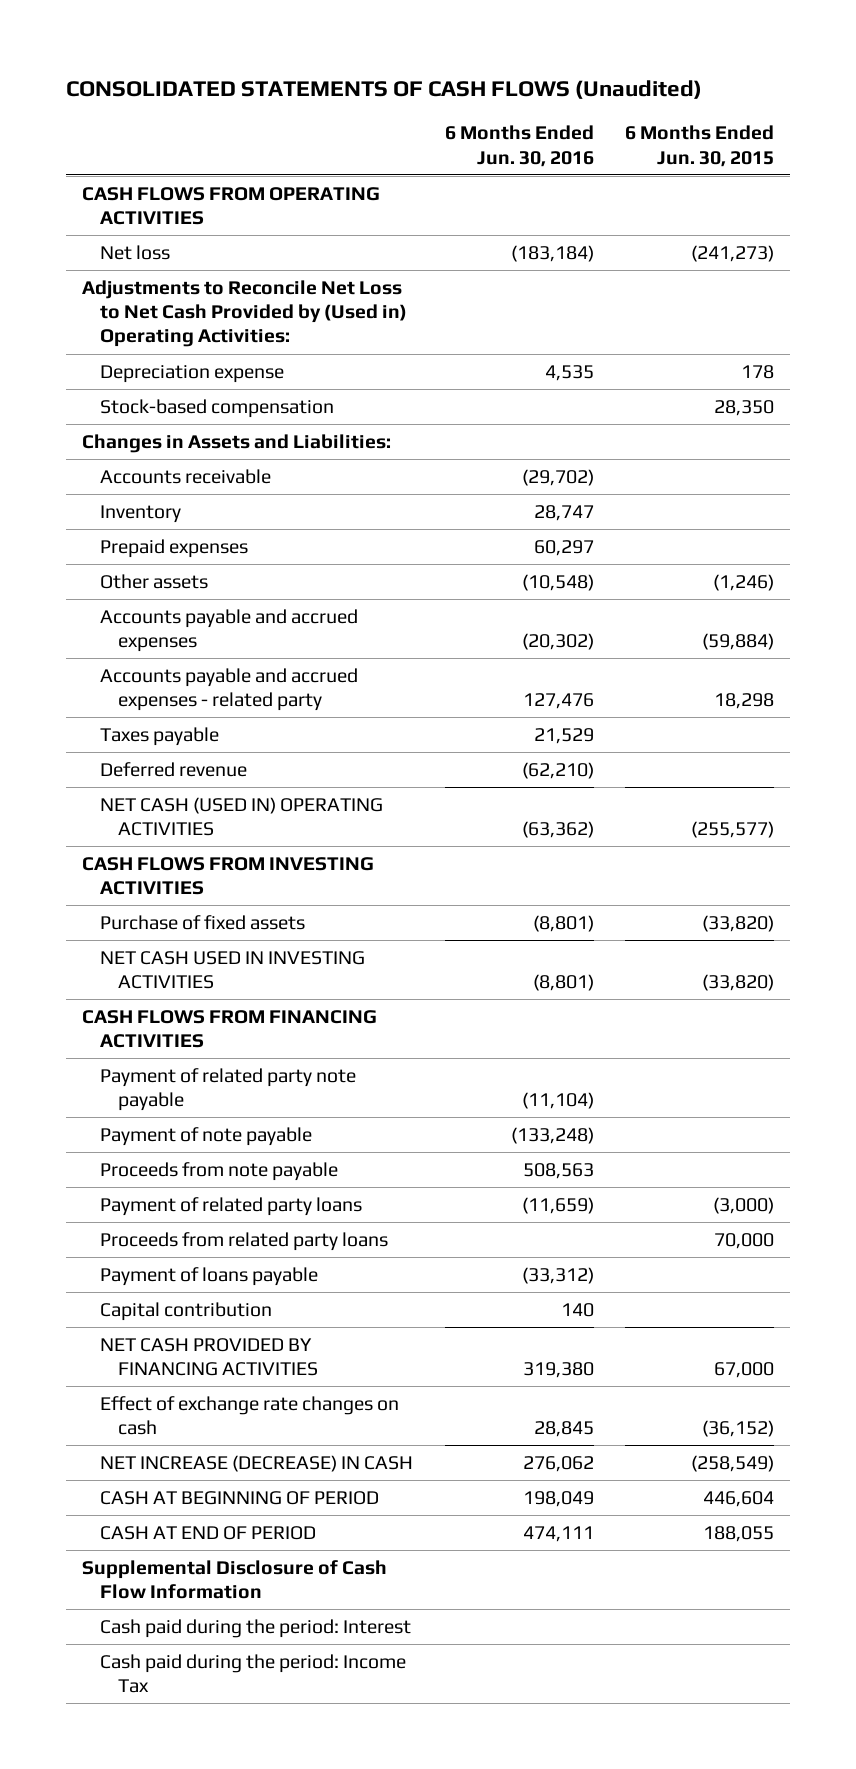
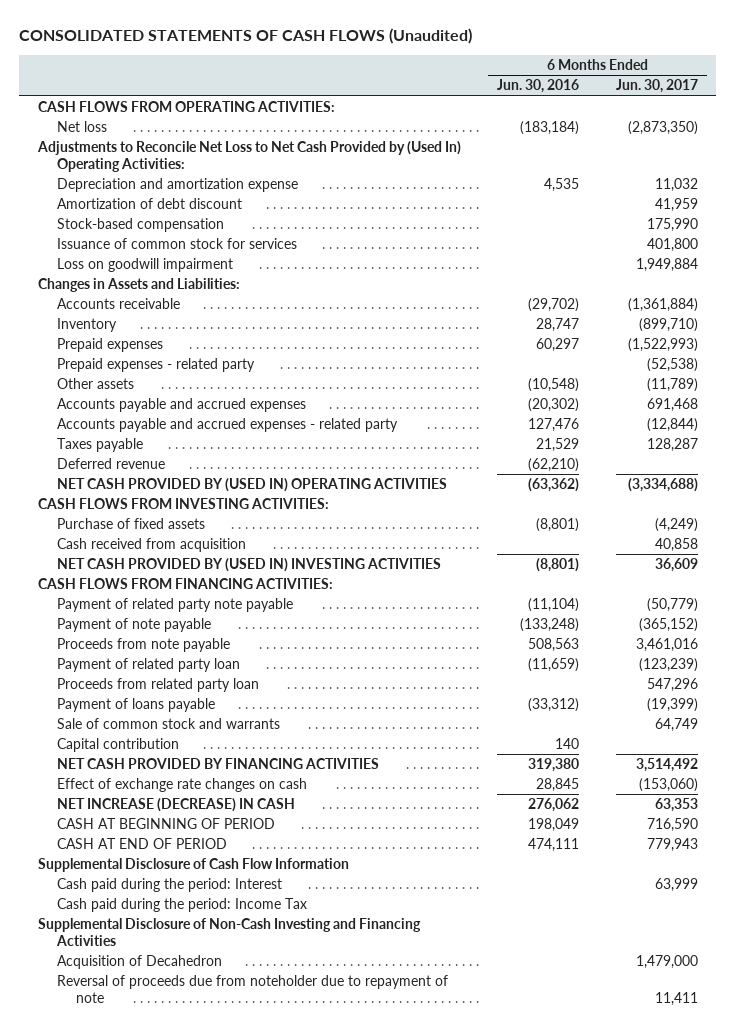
- | 6 Months Ended Jun. 30, 2016 | 6 Months Ended Jun. 30, 2015
+ | 6 Months Ended Jun. 30, 2016 | 6 Months Ended Jun. 30, 2017
- CASH FLOWS FROM OPERATING ACTIVITIES
+ CASH FLOWS FROM OPERATING ACTIVITIES:
- Adjustments to Reconcile Net Loss to Net Cash Provided by (Used in) Operating Activities:
- Depreciation expense | 4,535 | 178
+ Adjustments to Reconcile Net Loss to Net Cash Provided by (Used In) Operating Activities:
+ Depreciation and amortization expense | 4,535 | 11,032
+ Amortization of debt discount | | 41,959
+ Issuance of common stock for services | | 401,800
+ Loss on goodwill impairment | | 1,949,884
+ Prepaid expenses - related party | | (52,538)
- NET CASH (USED IN) OPERATING ACTIVITIES | (63,362) | (255,577)
- CASH FLOWS FROM INVESTING ACTIVITIES
+ NET CASH PROVIDED BY (USED IN) OPERATING ACTIVITIES | (63,362) | (3,334,688)
+ CASH FLOWS FROM INVESTING ACTIVITIES:
- NET CASH USED IN INVESTING ACTIVITIES | (8,801) | (33,820)
- CASH FLOWS FROM FINANCING ACTIVITIES
+ Cash received from acquisition | | 40,858
+ NET CASH PROVIDED BY (USED IN) INVESTING ACTIVITIES | (8,801) | 36,609
+ CASH FLOWS FROM FINANCING ACTIVITIES:
- Payment of related party loans | (11,659) | (3,000)
- Proceeds from related party loans | | 70,000
+ Payment of related party loan | (11,659) | (123,239)
+ Proceeds from related party loan | | 547,296
+ Sale of common stock and warrants | | 64,749
+ Supplemental Disclosure of Non-Cash Investing and Financing Activities
+ Acquisition of Decahedron | | 1,479,000
+ Reversal of proceeds due from noteholder due to repayment of note | | 11,411

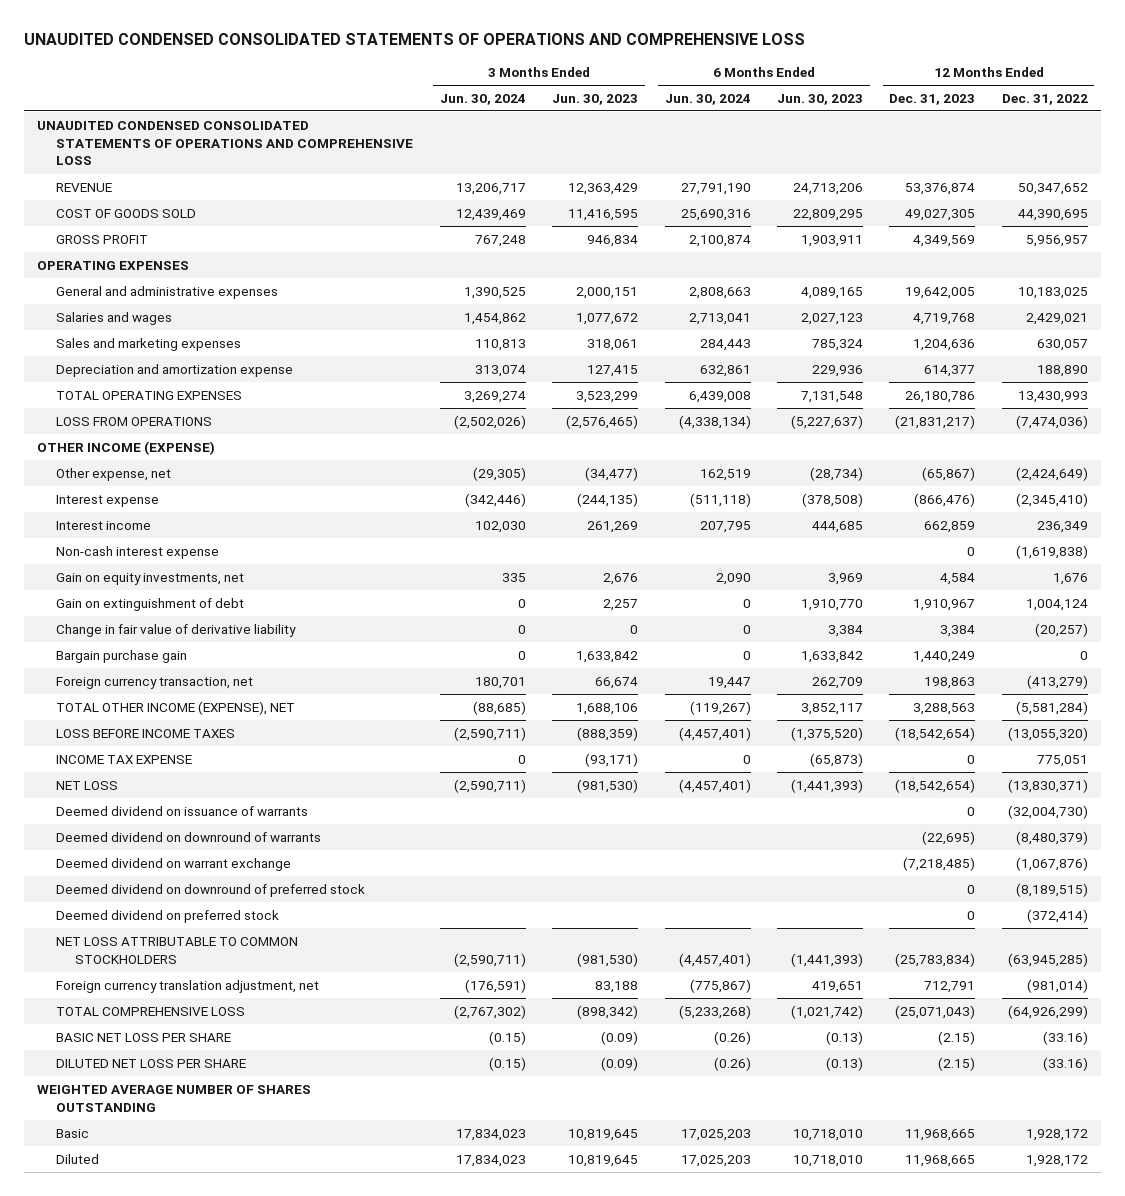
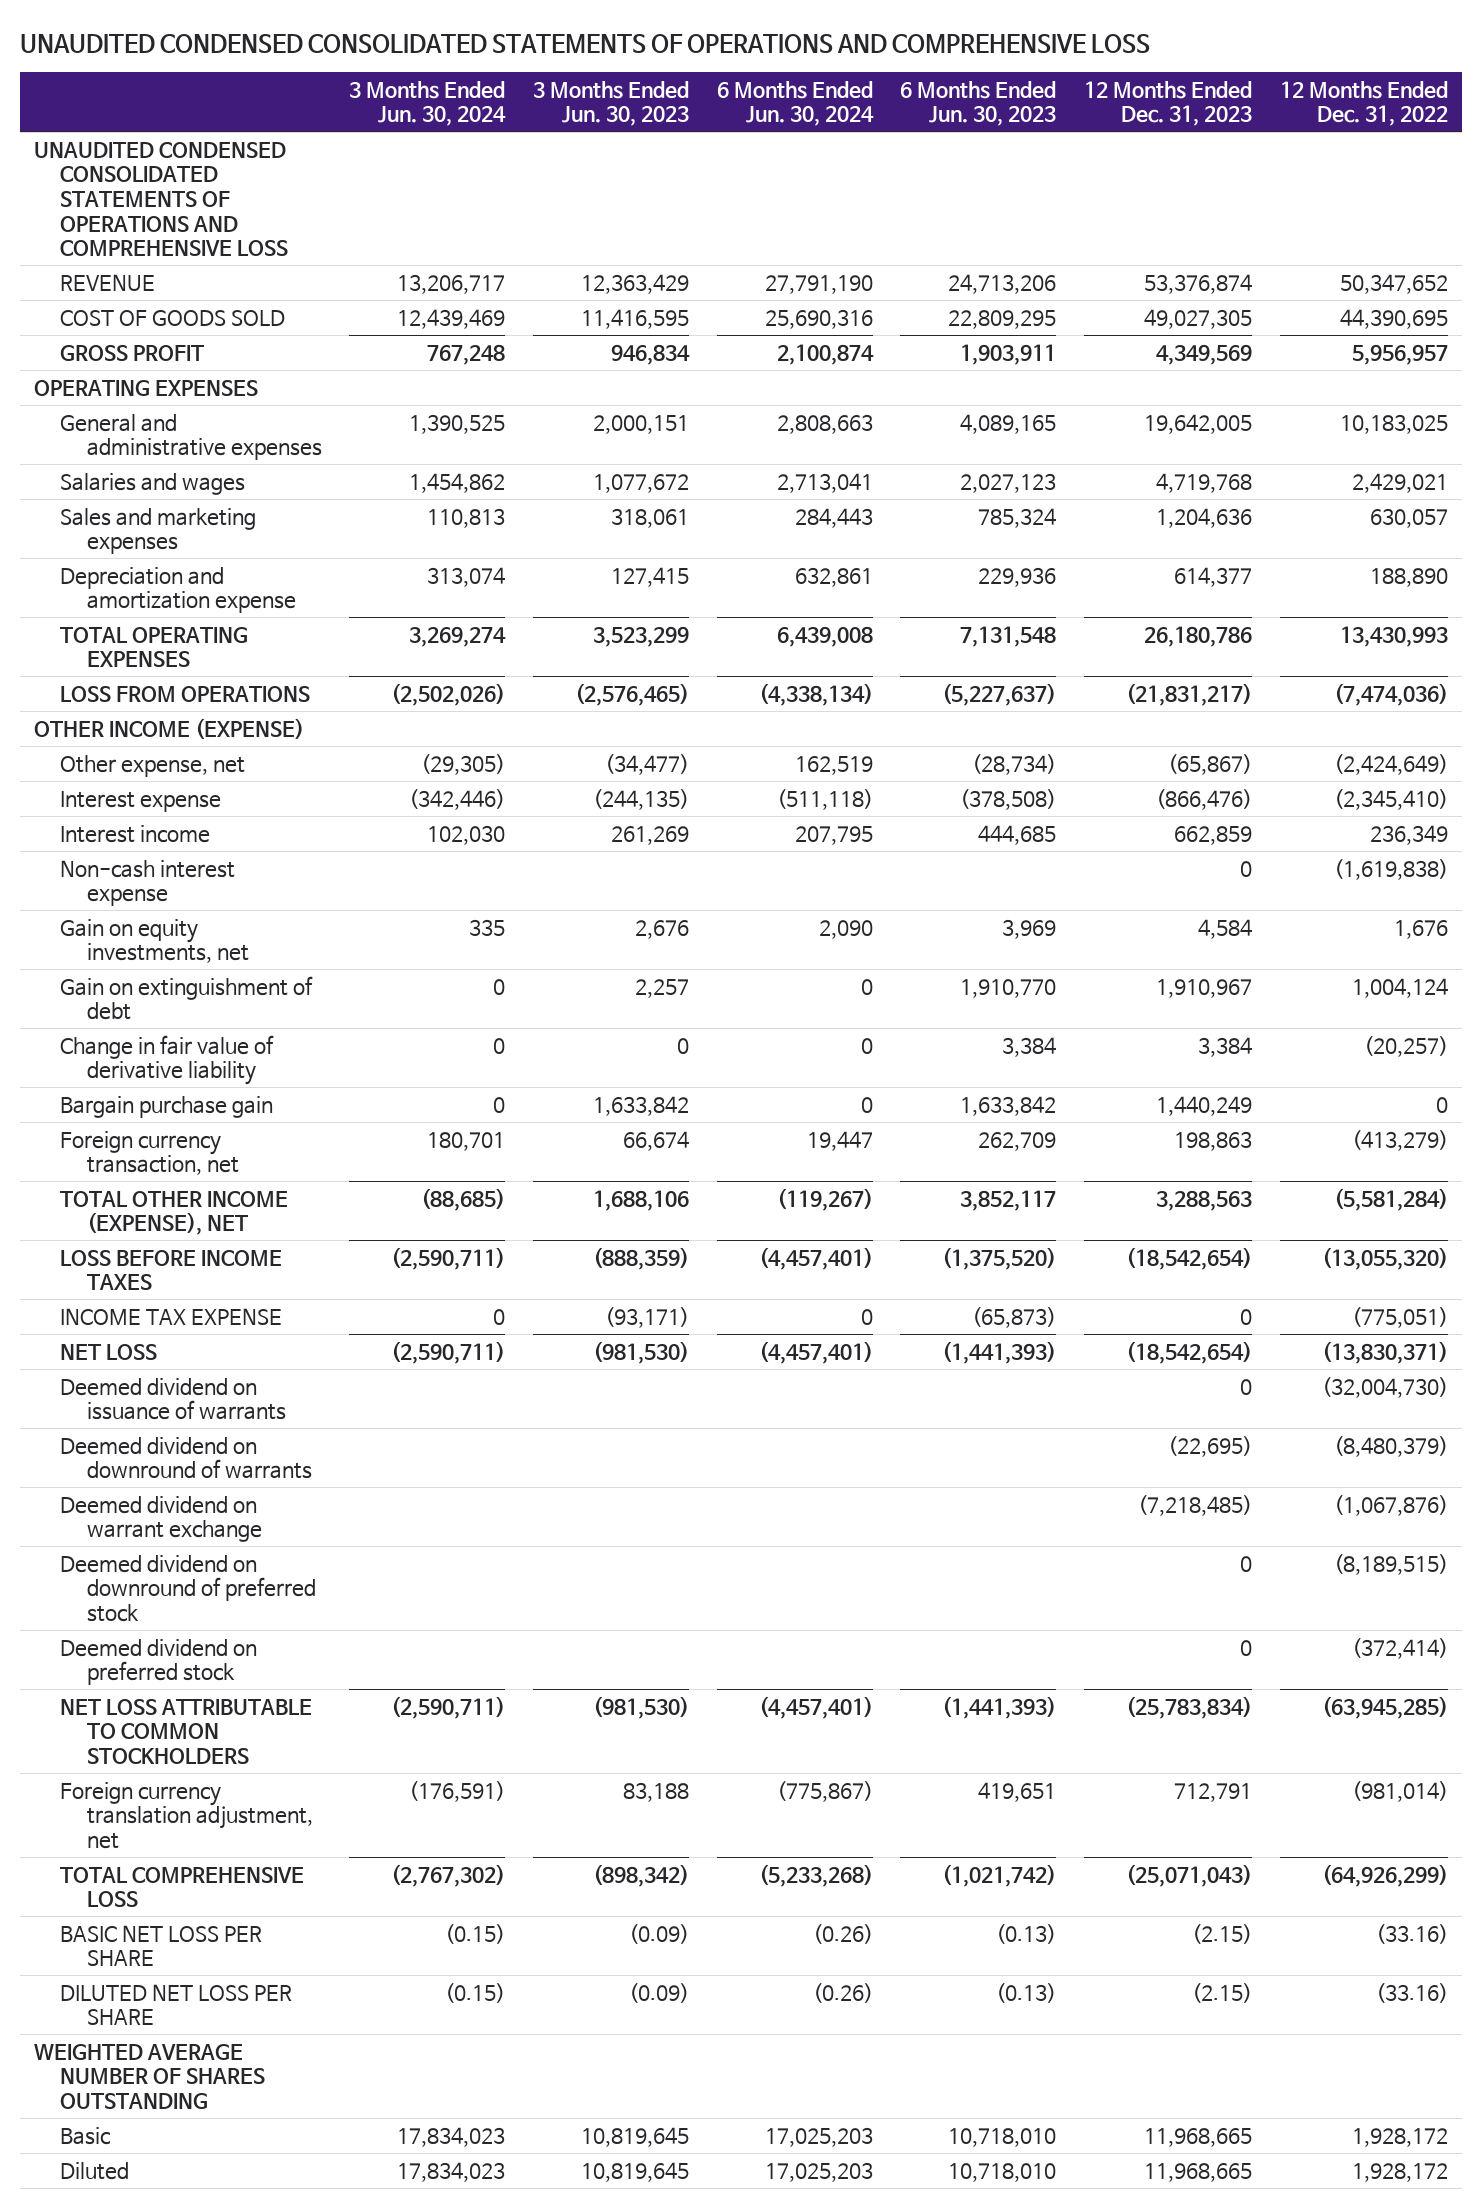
- INCOME TAX EXPENSE | 0 | (93,171) | 0 | (65,873) | 0 | 775,051
+ INCOME TAX EXPENSE | 0 | (93,171) | 0 | (65,873) | 0 | (775,051)

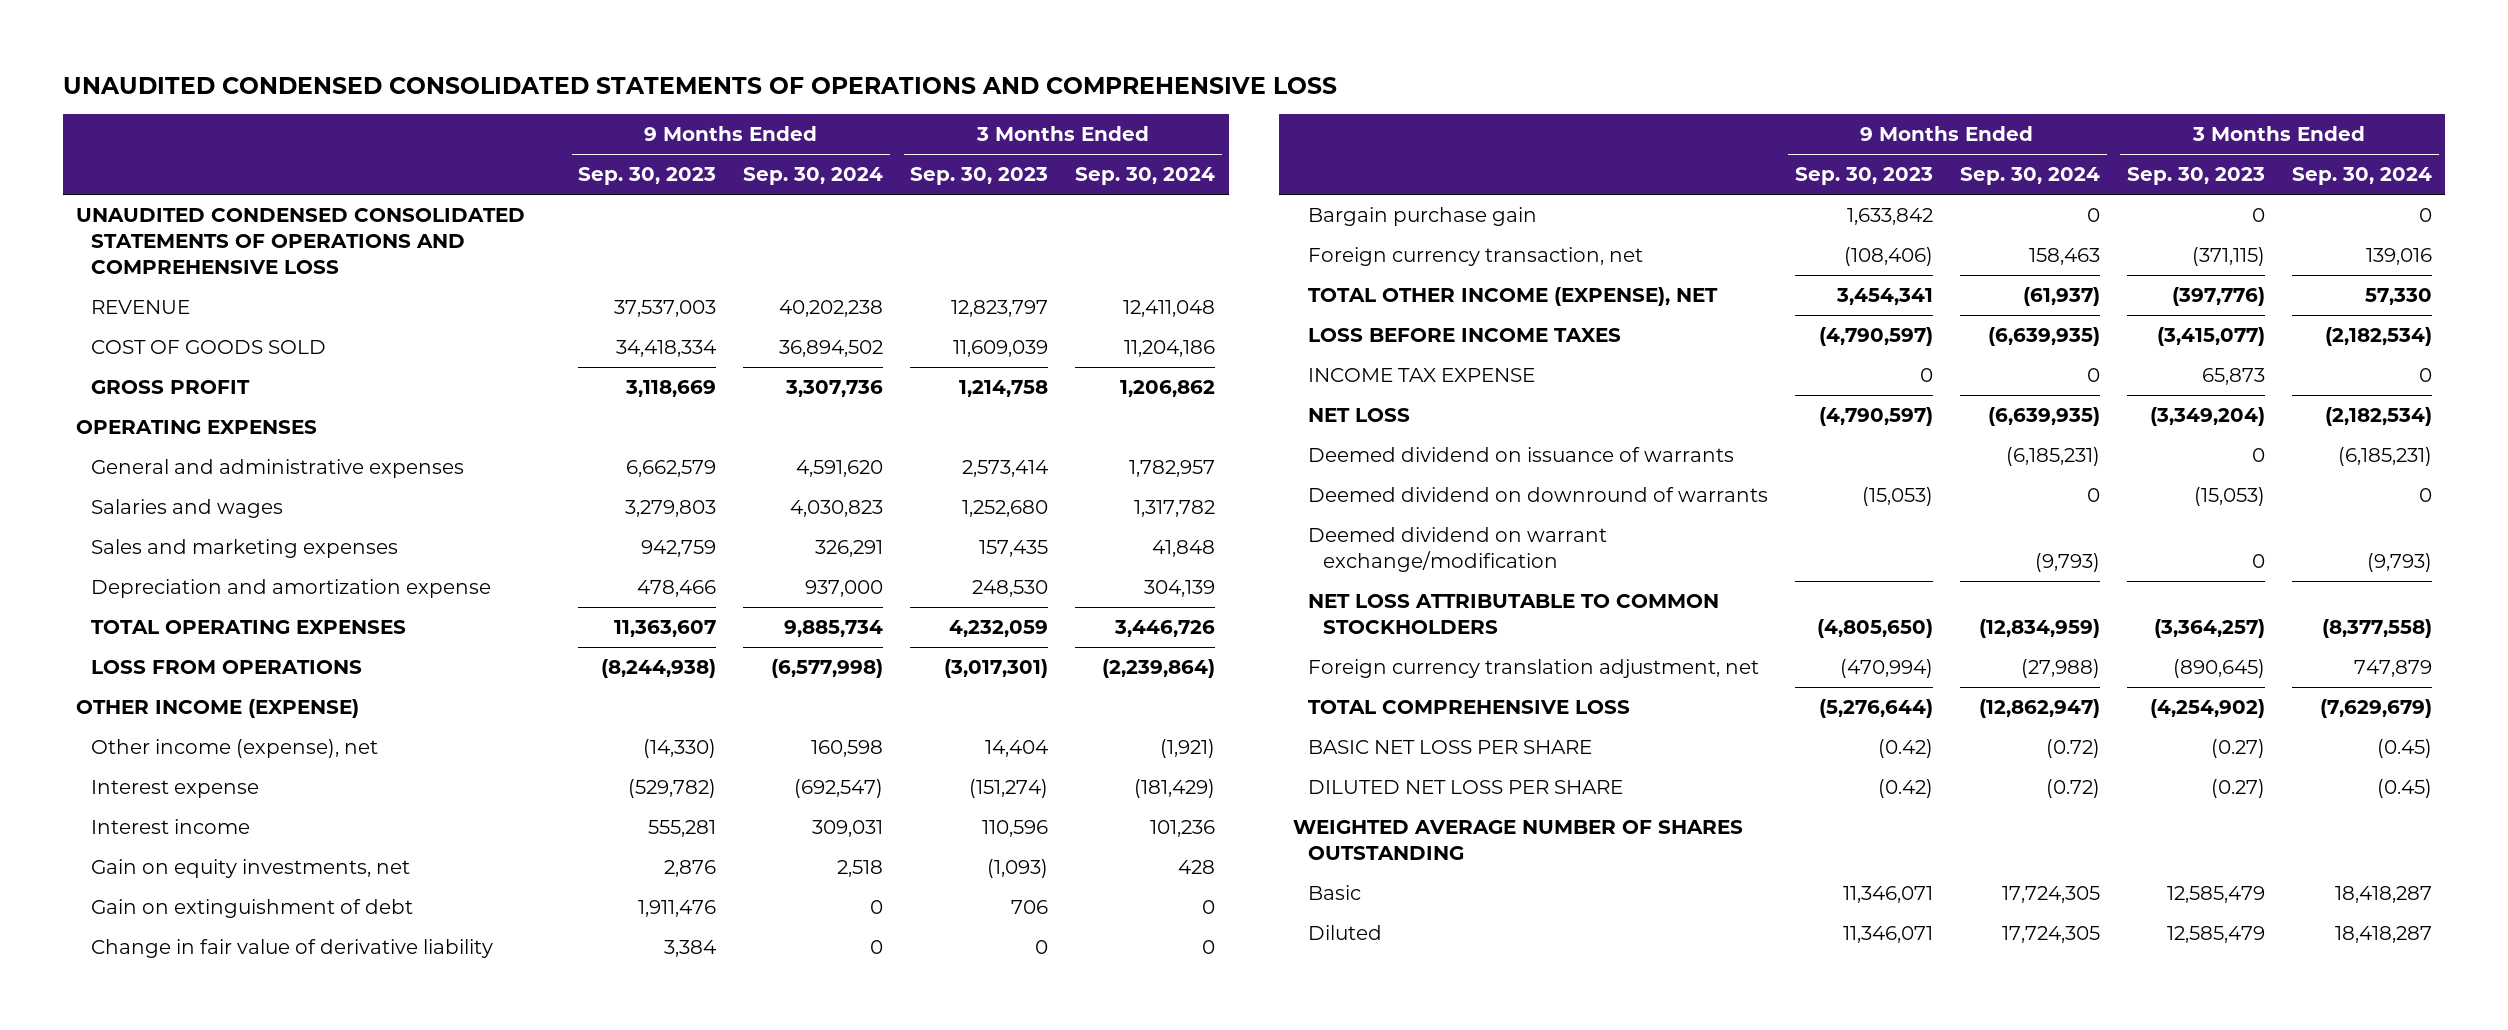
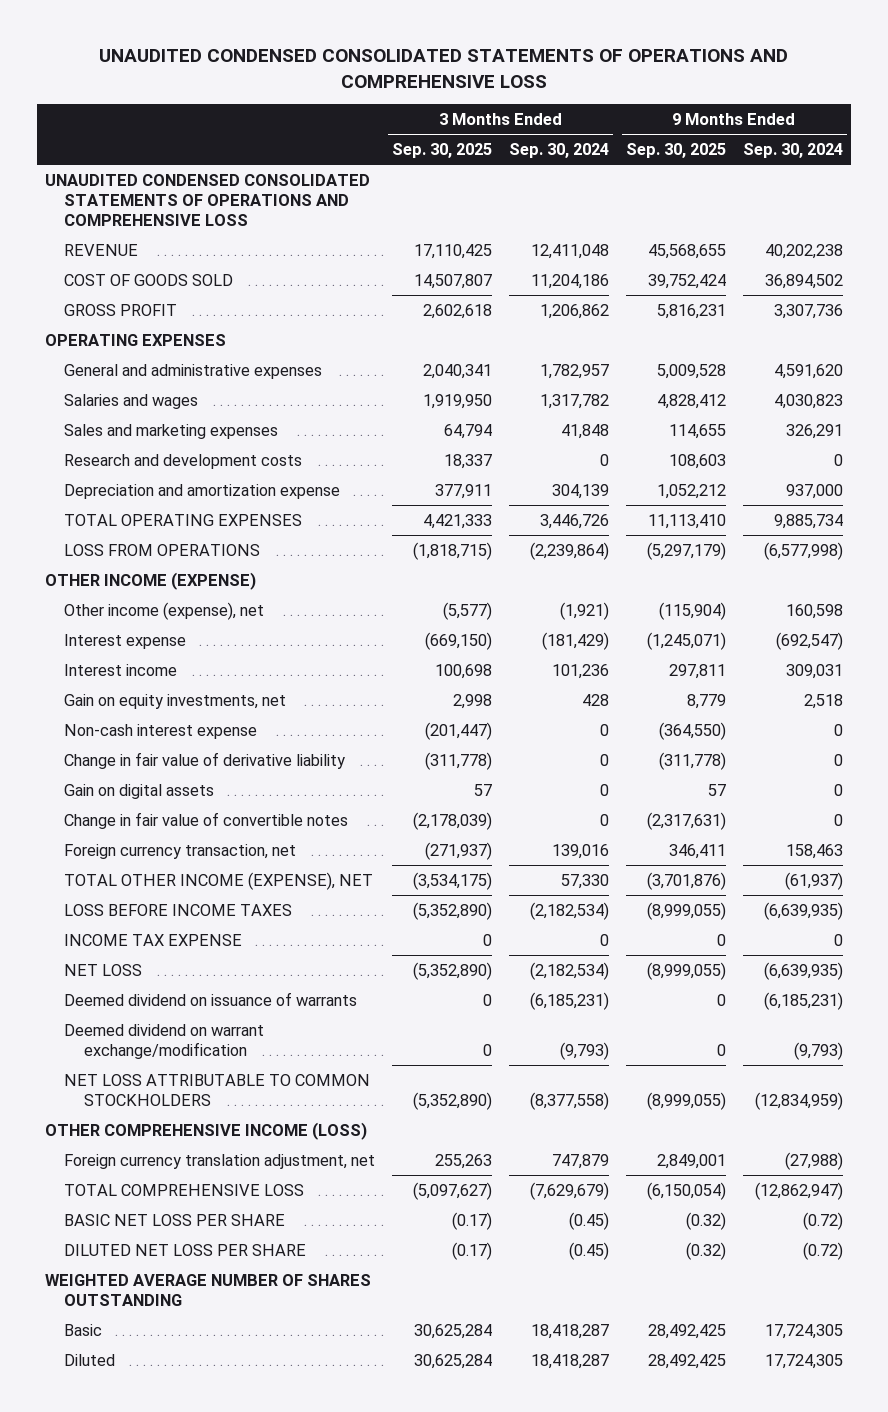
- | 9 Months Ended Sep. 30, 2023 | 9 Months Ended Sep. 30, 2024 | 3 Months Ended Sep. 30, 2023 | 3 Months Ended Sep. 30, 2024
+ | 3 Months Ended Sep. 30, 2025 | 3 Months Ended Sep. 30, 2024 | 9 Months Ended Sep. 30, 2025 | 9 Months Ended Sep. 30, 2024
+ Research and development costs | 18,337 | 0 | 108,603 | 0
- Gain on extinguishment of debt | 1,911,476 | 0 | 706 | 0
+ Non-cash interest expense | (201,447) | 0 | (364,550) | 0
- Bargain purchase gain | 1,633,842 | 0 | 0 | 0
+ Gain on digital assets | 57 | 0 | 57 | 0
+ Change in fair value of convertible notes | (2,178,039) | 0 | (2,317,631) | 0
- Deemed dividend on downround of warrants | (15,053) | 0 | (15,053) | 0
+ OTHER COMPREHENSIVE INCOME (LOSS)

